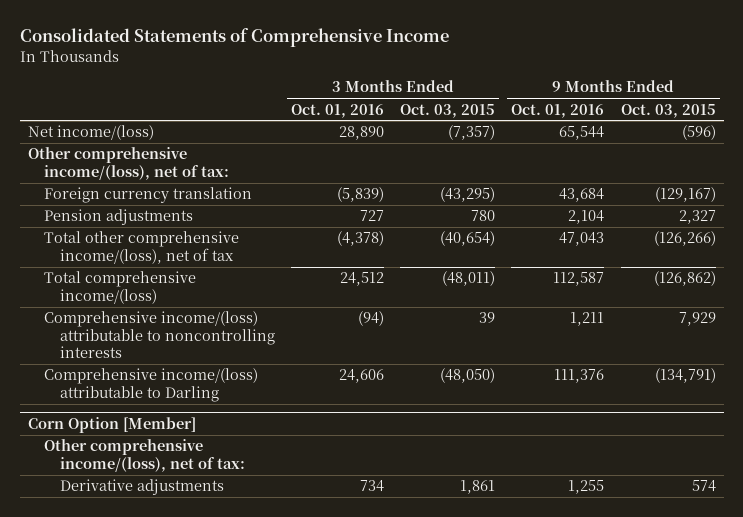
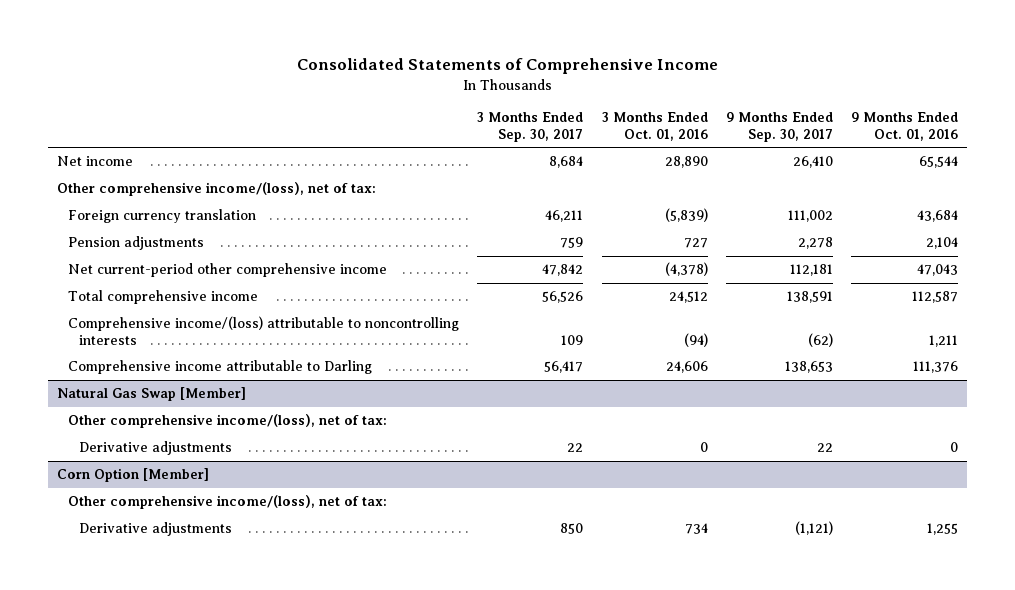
- | 3 Months Ended Oct. 01, 2016 | 3 Months Ended Oct. 03, 2015 | 9 Months Ended Oct. 01, 2016 | 9 Months Ended Oct. 03, 2015
+ | 3 Months Ended Sep. 30, 2017 | 3 Months Ended Oct. 01, 2016 | 9 Months Ended Sep. 30, 2017 | 9 Months Ended Oct. 01, 2016
- Net income/(loss) | 28,890 | (7,357) | 65,544 | (596)
+ Net income | 8,684 | 28,890 | 26,410 | 65,544
- Total other comprehensive income/(loss), net of tax | (4,378) | (40,654) | 47,043 | (126,266)
- Total comprehensive income/(loss) | 24,512 | (48,011) | 112,587 | (126,862)
+ Net current-period other comprehensive income | 47,842 | (4,378) | 112,181 | 47,043
+ Total comprehensive income | 56,526 | 24,512 | 138,591 | 112,587
- Comprehensive income/(loss) attributable to Darling | 24,606 | (48,050) | 111,376 | (134,791)
+ Comprehensive income attributable to Darling | 56,417 | 24,606 | 138,653 | 111,376
+ Natural Gas Swap [Member]
+ Other comprehensive income/(loss), net of tax:
+ Derivative adjustments | 22 | 0 | 22 | 0

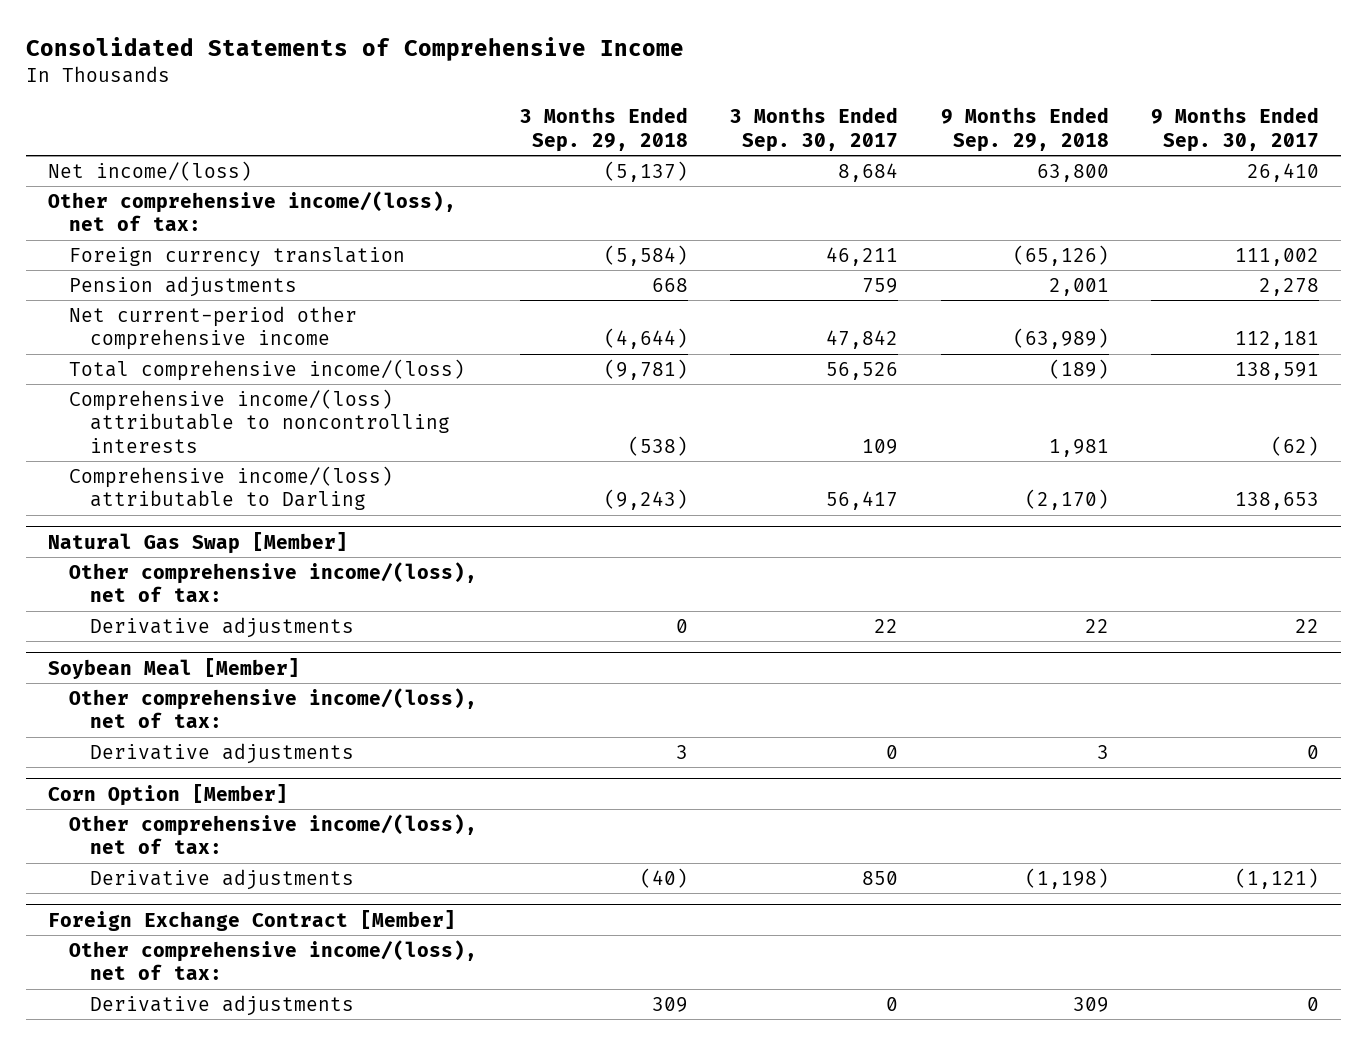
- | 3 Months Ended Sep. 30, 2017 | 3 Months Ended Oct. 01, 2016 | 9 Months Ended Sep. 30, 2017 | 9 Months Ended Oct. 01, 2016
+ | 3 Months Ended Sep. 29, 2018 | 3 Months Ended Sep. 30, 2017 | 9 Months Ended Sep. 29, 2018 | 9 Months Ended Sep. 30, 2017
- Net income | 8,684 | 28,890 | 26,410 | 65,544
+ Net income/(loss) | (5,137) | 8,684 | 63,800 | 26,410
- Total comprehensive income | 56,526 | 24,512 | 138,591 | 112,587
+ Total comprehensive income/(loss) | (9,781) | 56,526 | (189) | 138,591
- Comprehensive income attributable to Darling | 56,417 | 24,606 | 138,653 | 111,376
+ Comprehensive income/(loss) attributable to Darling | (9,243) | 56,417 | (2,170) | 138,653
+ Soybean Meal [Member]
+ Other comprehensive income/(loss), net of tax:
+ Derivative adjustments | 3 | 0 | 3 | 0
+ Foreign Exchange Contract [Member]
+ Other comprehensive income/(loss), net of tax:
+ Derivative adjustments | 309 | 0 | 309 | 0

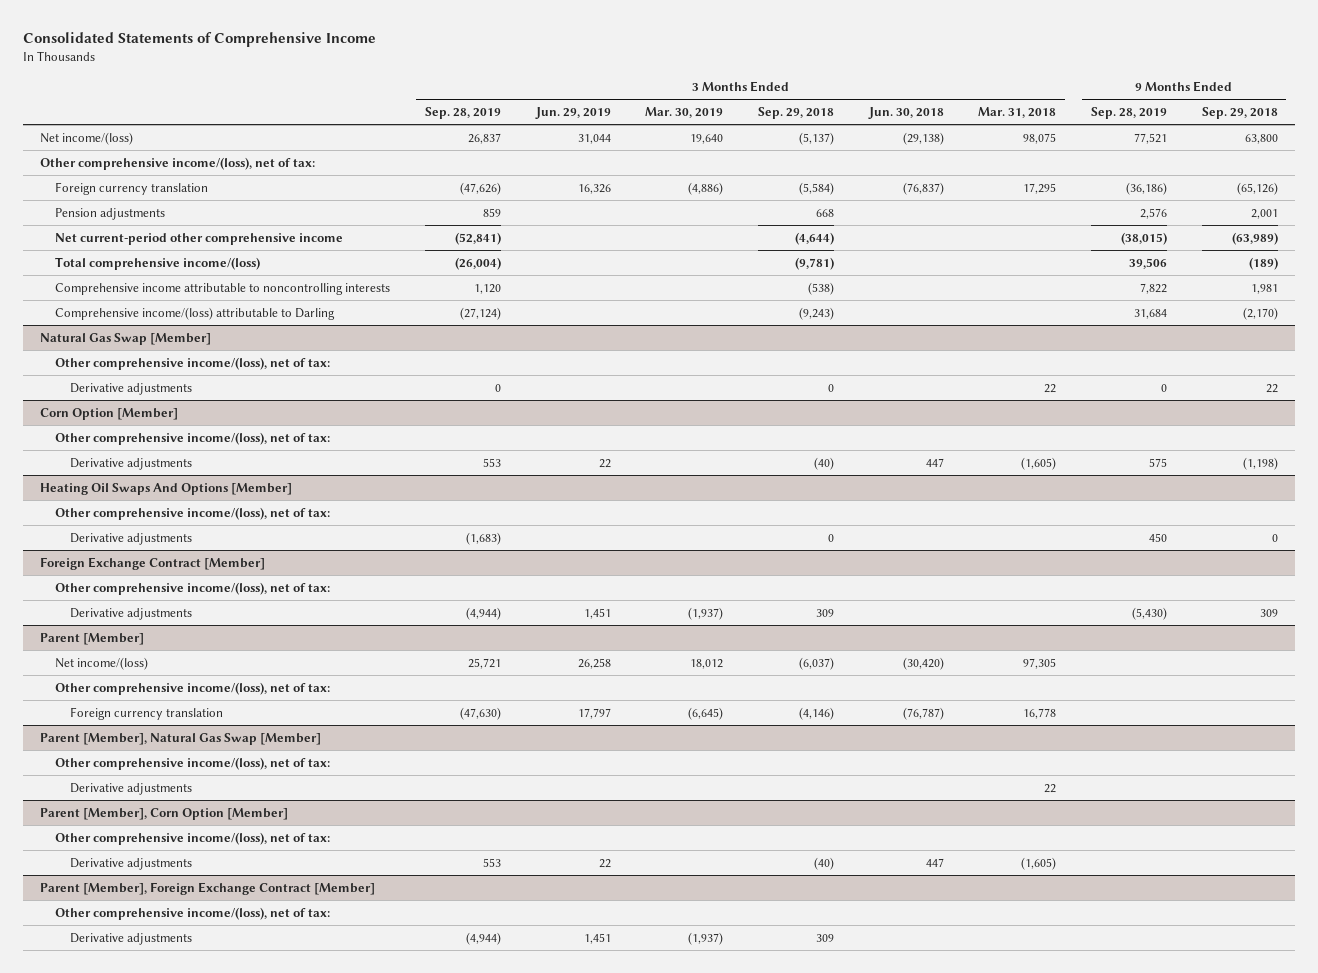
- | 3 Months Ended Sep. 29, 2018 | 3 Months Ended Sep. 30, 2017 | 9 Months Ended Sep. 29, 2018 | 9 Months Ended Sep. 30, 2017
+ | 3 Months Ended Sep. 28, 2019 | 3 Months Ended Jun. 29, 2019 | 3 Months Ended Mar. 30, 2019 | 3 Months Ended Sep. 29, 2018 | 3 Months Ended Jun. 30, 2018 | 3 Months Ended Mar. 31, 2018 | 9 Months Ended Sep. 28, 2019 | 9 Months Ended Sep. 29, 2018
- Comprehensive income/(loss) attributable to noncontrolling interests | (538) | 109 | 1,981 | (62)
+ Comprehensive income attributable to noncontrolling interests | 1,120 | | | (538) | | | 7,822 | 1,981
- Soybean Meal [Member]
- Other comprehensive income/(loss), net of tax:
- Derivative adjustments | 3 | 0 | 3 | 0
+ Heating Oil Swaps And Options [Member]
+ Other comprehensive income/(loss), net of tax:
+ Derivative adjustments | (1,683) | | | 0 | | | 450 | 0
+ Parent [Member]
+ Net income/(loss) | 25,721 | 26,258 | 18,012 | (6,037) | (30,420) | 97,305 | |
+ Other comprehensive income/(loss), net of tax:
+ Foreign currency translation | (47,630) | 17,797 | (6,645) | (4,146) | (76,787) | 16,778 | |
+ Parent [Member], Natural Gas Swap [Member]
+ Other comprehensive income/(loss), net of tax:
+ Derivative adjustments | | | | | | 22 | |
+ Parent [Member], Corn Option [Member]
+ Other comprehensive income/(loss), net of tax:
+ Derivative adjustments | 553 | 22 | | (40) | 447 | (1,605) | |
+ Parent [Member], Foreign Exchange Contract [Member]
+ Other comprehensive income/(loss), net of tax:
+ Derivative adjustments | (4,944) | 1,451 | (1,937) | 309 | | | |

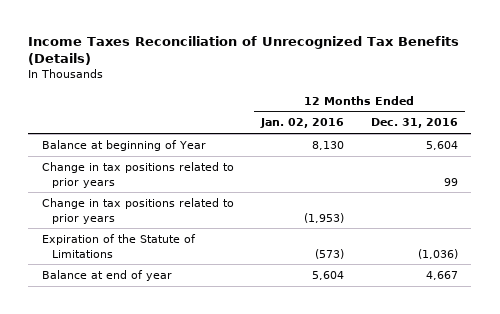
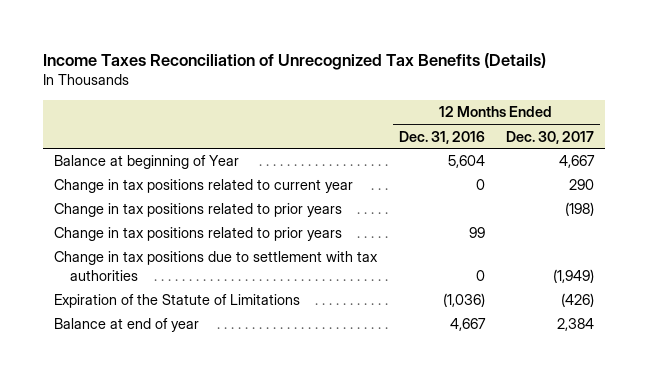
- | 12 Months Ended Jan. 02, 2016 | 12 Months Ended Dec. 31, 2016
+ | 12 Months Ended Dec. 31, 2016 | 12 Months Ended Dec. 30, 2017
+ Change in tax positions related to current year | 0 | 290
moved down: Change in tax positions related to prior years | 99 |
+ Change in tax positions due to settlement with tax authorities | 0 | (1,949)

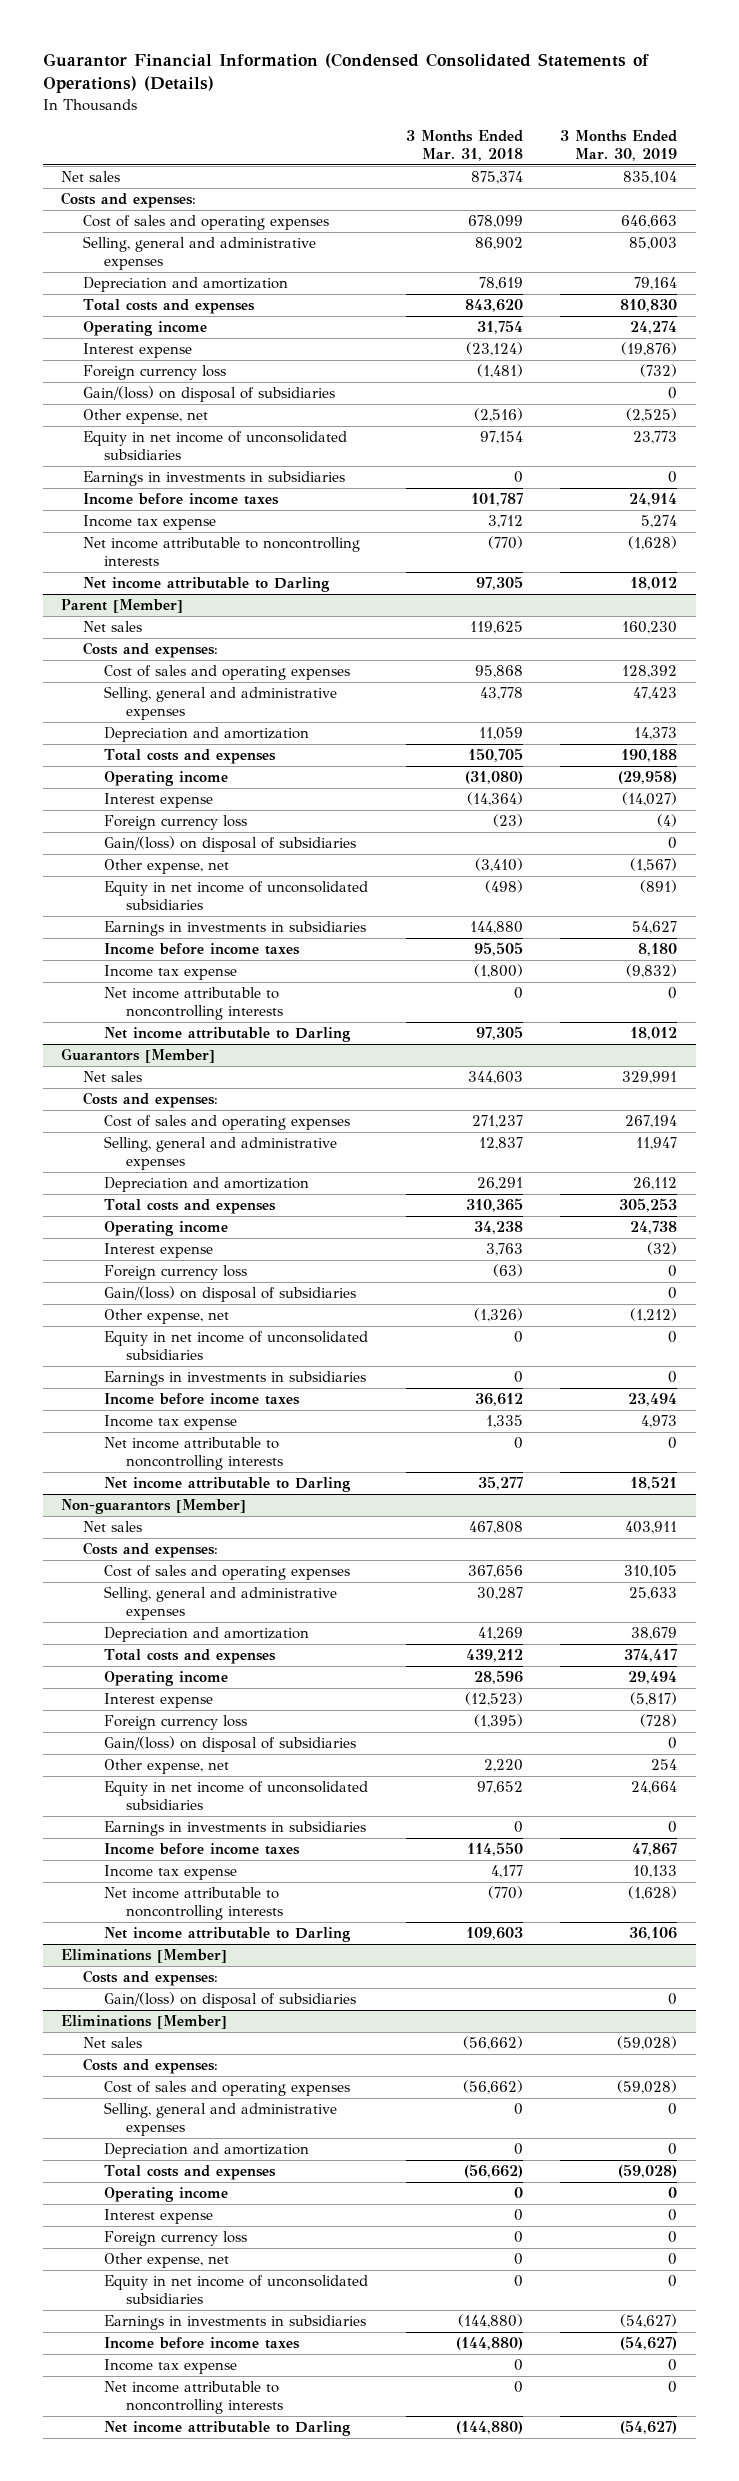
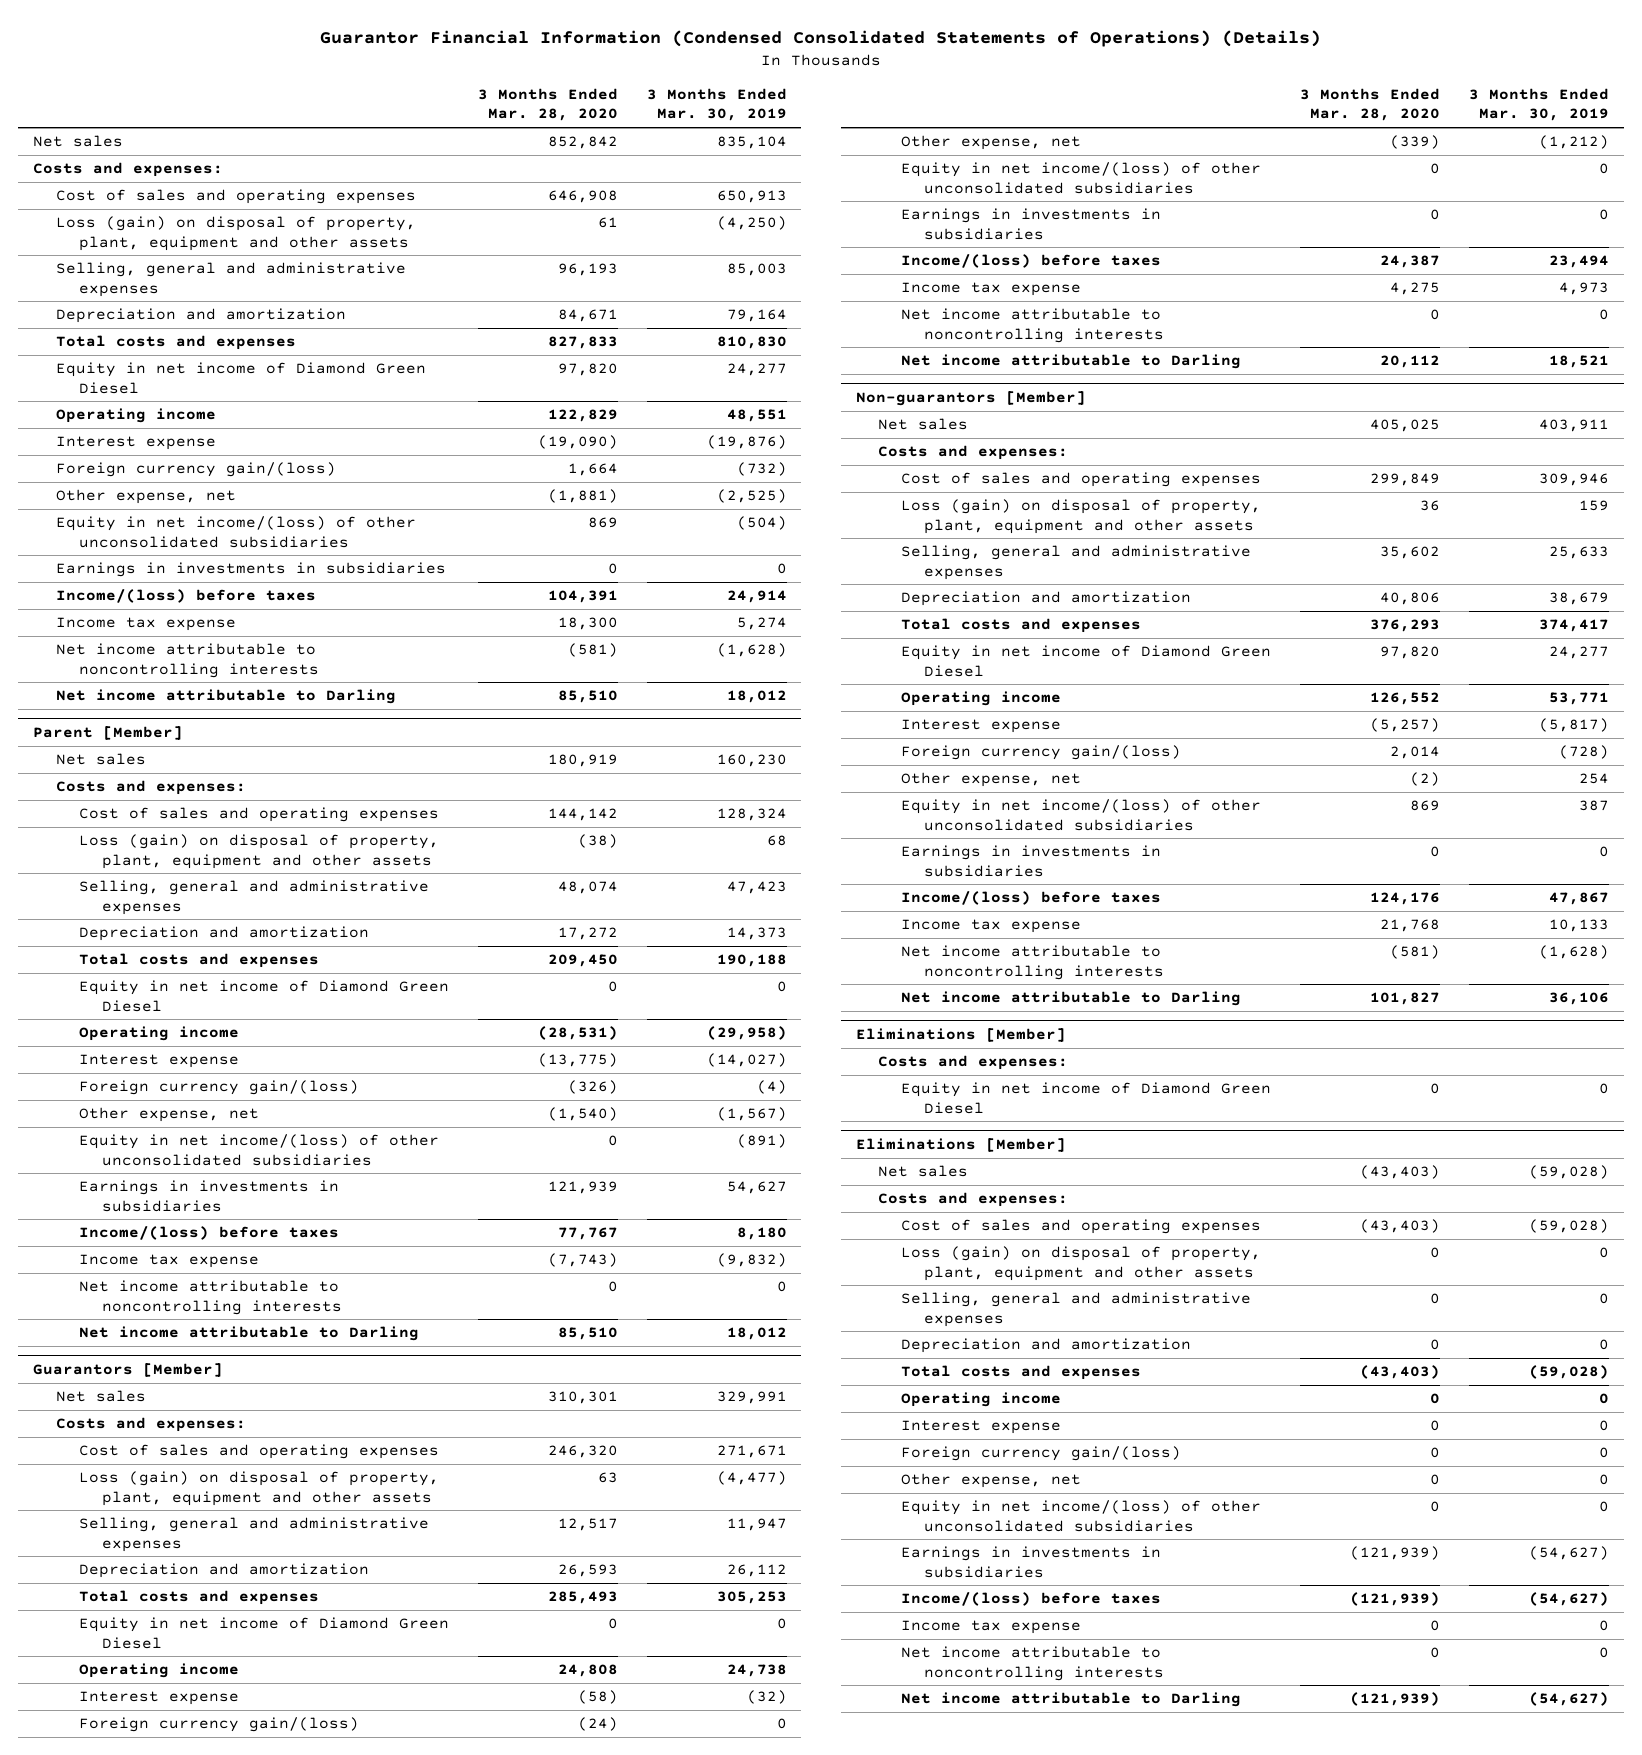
- | 3 Months Ended Mar. 31, 2018 | 3 Months Ended Mar. 30, 2019
+ | 3 Months Ended Mar. 28, 2020 | 3 Months Ended Mar. 30, 2019
- Cost of sales and operating expenses | 678,099 | 646,663
+ Cost of sales and operating expenses | 646,908 | 650,913
+ Loss (gain) on disposal of property, plant, equipment and other assets | 61 | (4,250)
- Operating income | 31,754 | 24,274
+ Equity in net income of Diamond Green Diesel | 97,820 | 24,277
+ Operating income | 122,829 | 48,551
- Foreign currency loss | (1,481) | (732)
- Gain/(loss) on disposal of subsidiaries | | 0
+ Foreign currency gain/(loss) | 1,664 | (732)
- Equity in net income of unconsolidated subsidiaries | 97,154 | 23,773
+ Equity in net income/(loss) of other unconsolidated subsidiaries | 869 | (504)
- Income before income taxes | 101,787 | 24,914
+ Income/(loss) before taxes | 104,391 | 24,914
@ Parent [Member]
- Cost of sales and operating expenses | 95,868 | 128,392
+ Cost of sales and operating expenses | 144,142 | 128,324
+ Loss (gain) on disposal of property, plant, equipment and other assets | (38) | 68
+ Equity in net income of Diamond Green Diesel | 0 | 0
- Foreign currency loss | (23) | (4)
- Gain/(loss) on disposal of subsidiaries | | 0
+ Foreign currency gain/(loss) | (326) | (4)
- Equity in net income of unconsolidated subsidiaries | (498) | (891)
+ Equity in net income/(loss) of other unconsolidated subsidiaries | 0 | (891)
- Income before income taxes | 95,505 | 8,180
+ Income/(loss) before taxes | 77,767 | 8,180
@ Guarantors [Member]
- Cost of sales and operating expenses | 271,237 | 267,194
+ Cost of sales and operating expenses | 246,320 | 271,671
+ Loss (gain) on disposal of property, plant, equipment and other assets | 63 | (4,477)
+ Equity in net income of Diamond Green Diesel | 0 | 0
- Foreign currency loss | (63) | 0
- Gain/(loss) on disposal of subsidiaries | | 0
+ Foreign currency gain/(loss) | (24) | 0
- Equity in net income of unconsolidated subsidiaries | 0 | 0
+ Equity in net income/(loss) of other unconsolidated subsidiaries | 0 | 0
- Income before income taxes | 36,612 | 23,494
+ Income/(loss) before taxes | 24,387 | 23,494
@ Non-guarantors [Member]
- Cost of sales and operating expenses | 367,656 | 310,105
+ Cost of sales and operating expenses | 299,849 | 309,946
+ Loss (gain) on disposal of property, plant, equipment and other assets | 36 | 159
- Operating income | 28,596 | 29,494
+ Equity in net income of Diamond Green Diesel | 97,820 | 24,277
+ Operating income | 126,552 | 53,771
- Foreign currency loss | (1,395) | (728)
- Gain/(loss) on disposal of subsidiaries | | 0
+ Foreign currency gain/(loss) | 2,014 | (728)
- Equity in net income of unconsolidated subsidiaries | 97,652 | 24,664
+ Equity in net income/(loss) of other unconsolidated subsidiaries | 869 | 387
- Income before income taxes | 114,550 | 47,867
+ Income/(loss) before taxes | 124,176 | 47,867
@ Eliminations [Member]
- Gain/(loss) on disposal of subsidiaries | | 0
+ Equity in net income of Diamond Green Diesel | 0 | 0
+ Loss (gain) on disposal of property, plant, equipment and other assets | 0 | 0
- Foreign currency loss | 0 | 0
+ Foreign currency gain/(loss) | 0 | 0
- Equity in net income of unconsolidated subsidiaries | 0 | 0
+ Equity in net income/(loss) of other unconsolidated subsidiaries | 0 | 0
- Income before income taxes | (144,880) | (54,627)
+ Income/(loss) before taxes | (121,939) | (54,627)

